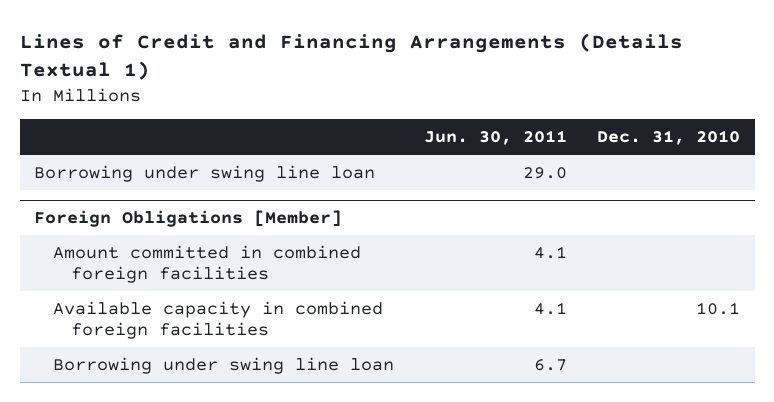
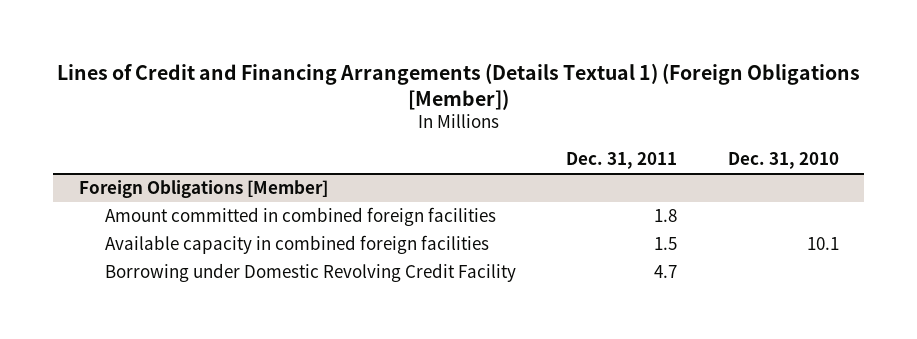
- Lines of Credit and Financing Arrangements (Details Textual 1)
+ Lines of Credit and Financing Arrangements (Details Textual 1) (Foreign Obligations [Member])
- | Jun. 30, 2011 | Dec. 31, 2010
+ | Dec. 31, 2011 | Dec. 31, 2010
- Borrowing under swing line loan | 29.0 |
@ Foreign Obligations [Member]
- Borrowing under swing line loan | 6.7 |
+ Borrowing under Domestic Revolving Credit Facility | 4.7 |

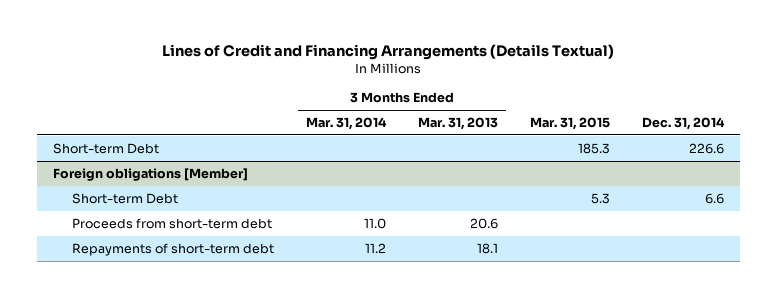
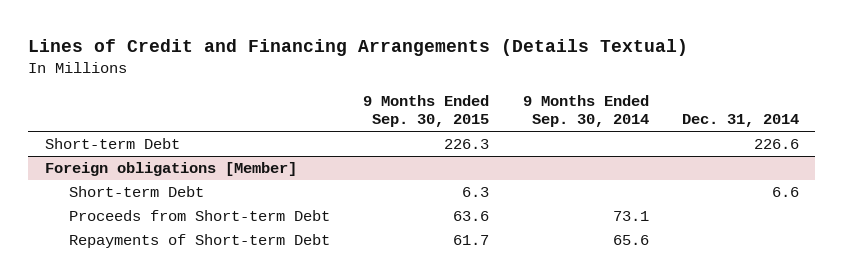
- | 3 Months Ended Mar. 31, 2014 | 3 Months Ended Mar. 31, 2013 | Mar. 31, 2015 | Dec. 31, 2014
+ | 9 Months Ended Sep. 30, 2015 | 9 Months Ended Sep. 30, 2014 | Dec. 31, 2014
@ Foreign obligations [Member]
- Proceeds from short-term debt | 11.0 | 20.6 | |
- Repayments of short-term debt | 11.2 | 18.1 | |
+ Proceeds from Short-term Debt | 63.6 | 73.1 |
+ Repayments of Short-term Debt | 61.7 | 65.6 |

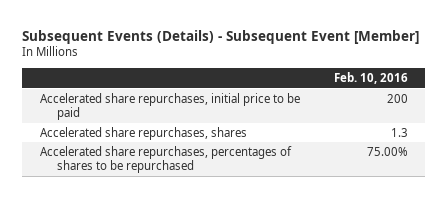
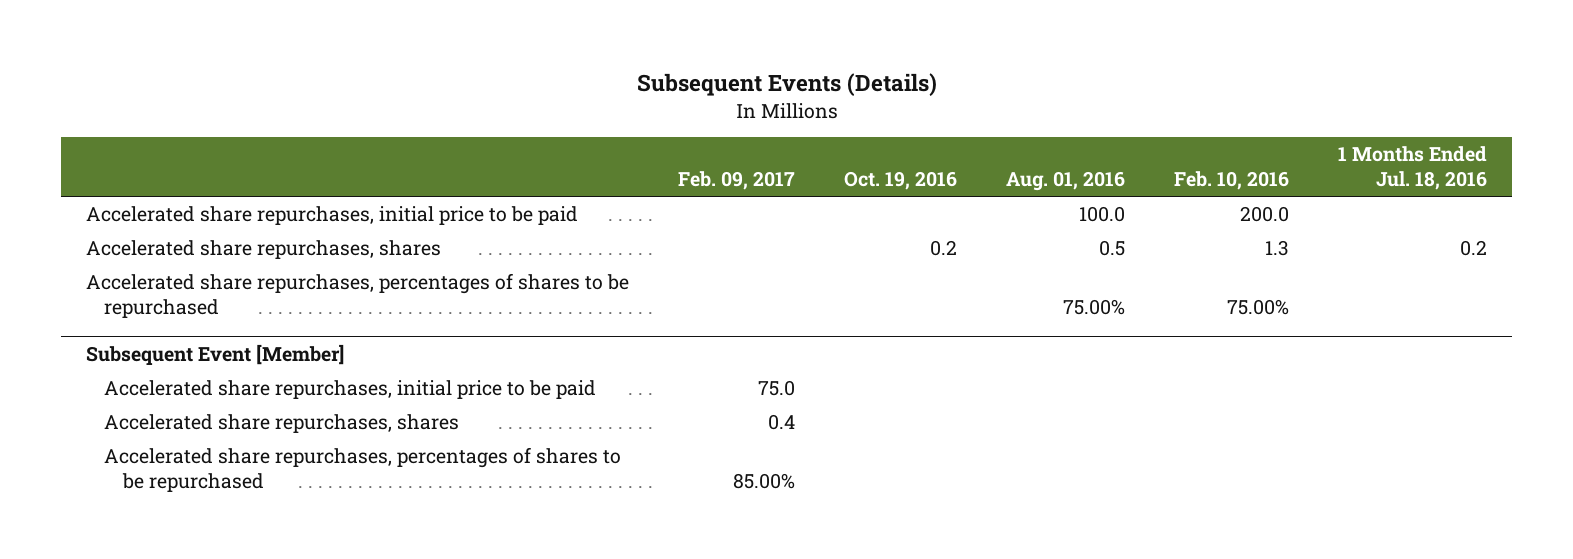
- Subsequent Events (Details) - Subsequent Event [Member]
+ Subsequent Events (Details)
- | Feb. 10, 2016
+ | Feb. 09, 2017 | Oct. 19, 2016 | Aug. 01, 2016 | Feb. 10, 2016 | 1 Months Ended Jul. 18, 2016
- Accelerated share repurchases, initial price to be paid | 200
+ Accelerated share repurchases, initial price to be paid | | | 100.0 | 200.0 |
+ Subsequent Event [Member]
+ Accelerated share repurchases, initial price to be paid | 75.0 | | | |
+ Accelerated share repurchases, shares | 0.4 | | | |
+ Accelerated share repurchases, percentages of shares to be repurchased | 85.00% | | | |

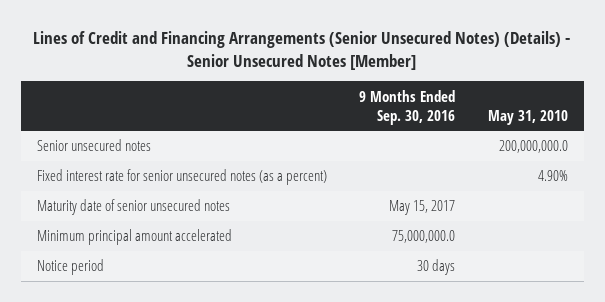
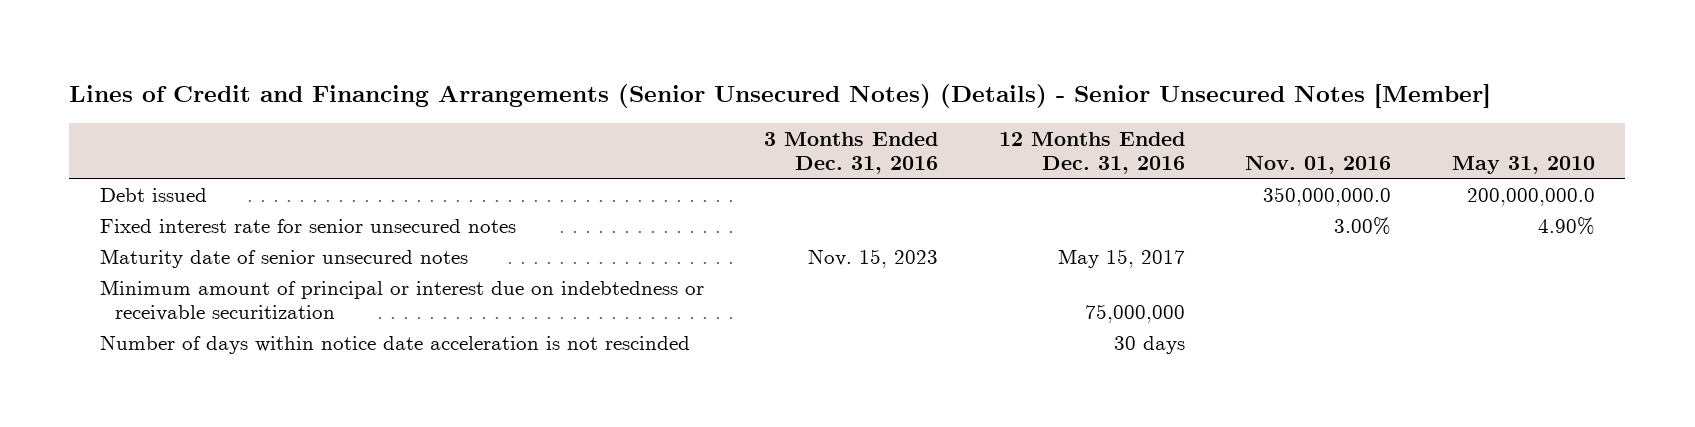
- | 9 Months Ended Sep. 30, 2016 | May 31, 2010
+ | 3 Months Ended Dec. 31, 2016 | 12 Months Ended Dec. 31, 2016 | Nov. 01, 2016 | May 31, 2010
- Senior unsecured notes | | 200,000,000.0
- Fixed interest rate for senior unsecured notes (as a percent) | | 4.90%
+ Debt issued | | | 350,000,000.0 | 200,000,000.0
+ Fixed interest rate for senior unsecured notes | | | 3.00% | 4.90%
- Minimum principal amount accelerated | 75,000,000.0 |
- Notice period | 30 days |
+ Minimum amount of principal or interest due on indebtedness or receivable securitization | | 75,000,000 | |
+ Number of days within notice date acceleration is not rescinded | | 30 days | |

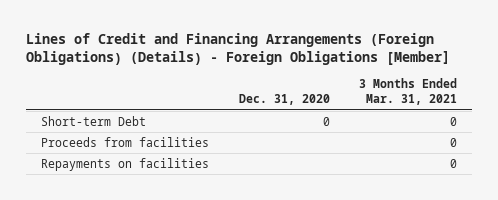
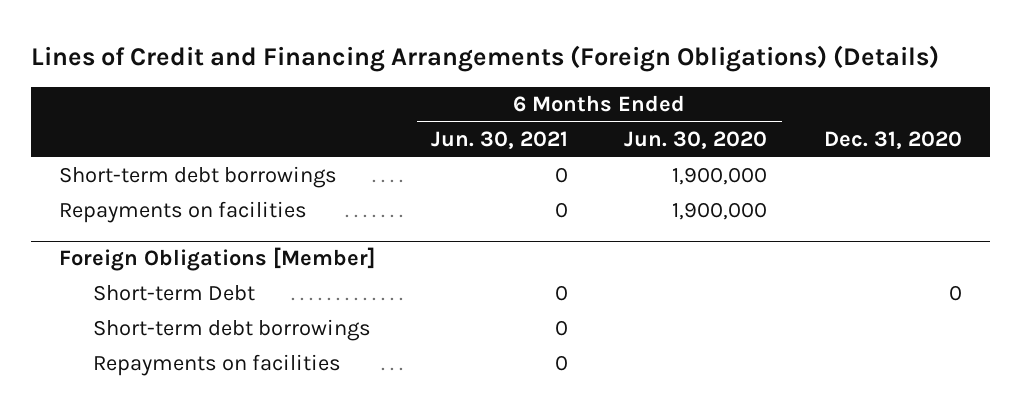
- Lines of Credit and Financing Arrangements (Foreign Obligations) (Details) - Foreign Obligations [Member]
+ Lines of Credit and Financing Arrangements (Foreign Obligations) (Details)
- | Dec. 31, 2020 | 3 Months Ended Mar. 31, 2021
+ | 6 Months Ended Jun. 30, 2021 | 6 Months Ended Jun. 30, 2020 | Dec. 31, 2020
- Short-term Debt | 0 | 0
- Proceeds from facilities | | 0
+ Short-term debt borrowings | 0 | 1,900,000 |
+ Foreign Obligations [Member]
+ Short-term Debt | 0 | | 0
+ Short-term debt borrowings | 0 | |
+ Repayments on facilities | 0 | |

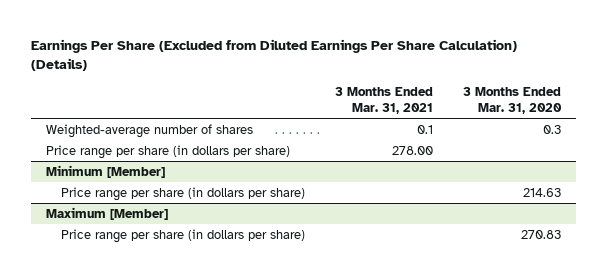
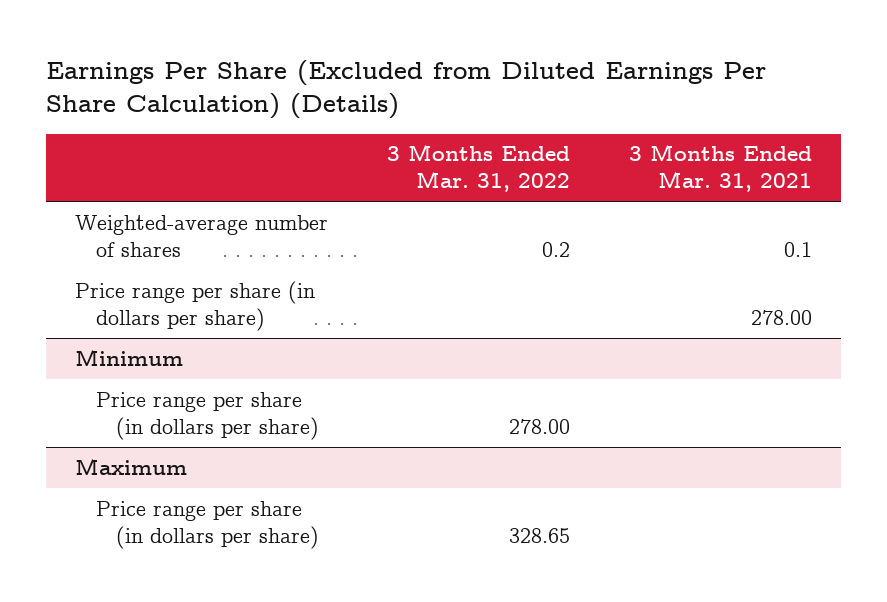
- | 3 Months Ended Mar. 31, 2021 | 3 Months Ended Mar. 31, 2020
+ | 3 Months Ended Mar. 31, 2022 | 3 Months Ended Mar. 31, 2021
- Minimum [Member]
+ Minimum
- Maximum [Member]
+ Maximum

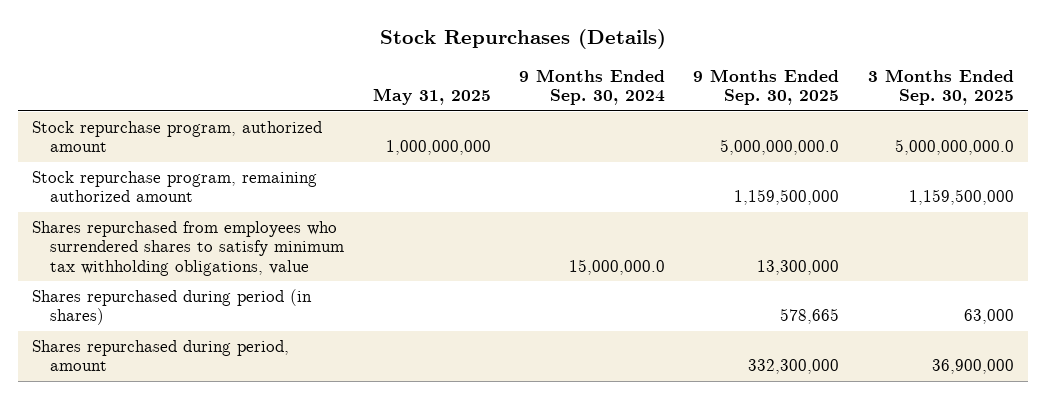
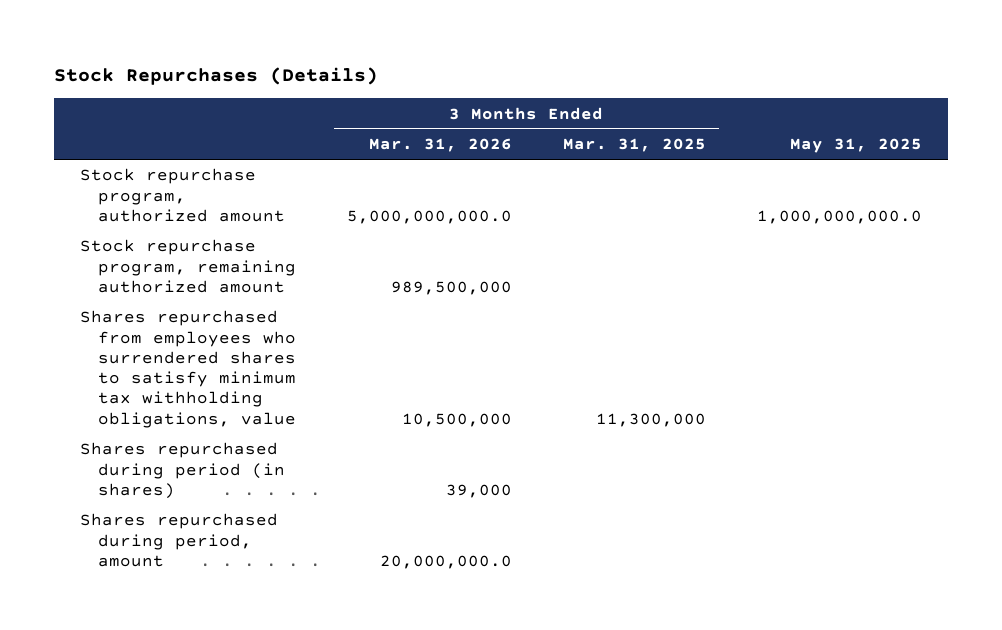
- | May 31, 2025 | 9 Months Ended Sep. 30, 2024 | 9 Months Ended Sep. 30, 2025 | 3 Months Ended Sep. 30, 2025
+ | 3 Months Ended Mar. 31, 2026 | 3 Months Ended Mar. 31, 2025 | May 31, 2025
- Stock repurchase program, authorized amount | 1,000,000,000 | | 5,000,000,000.0 | 5,000,000,000.0
+ Stock repurchase program, authorized amount | 5,000,000,000.0 | | 1,000,000,000.0

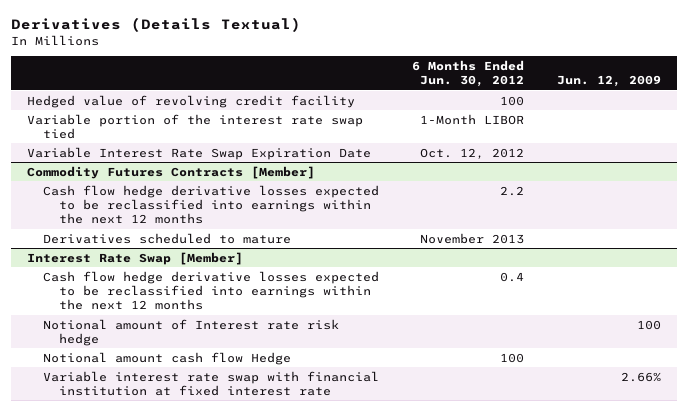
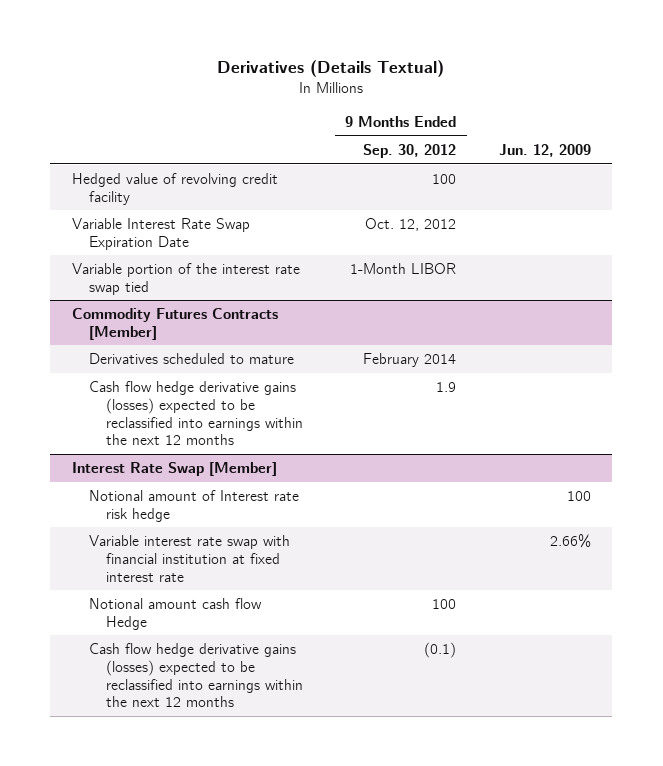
- | 6 Months Ended Jun. 30, 2012 | Jun. 12, 2009
+ | 9 Months Ended Sep. 30, 2012 | Jun. 12, 2009
moved down: Variable portion of the interest rate swap tied | 1-Month LIBOR |
@ Commodity Futures Contracts [Member]
- Cash flow hedge derivative losses expected to be reclassified into earnings within the next 12 months | 2.2 |
+ Cash flow hedge derivative gains (losses) expected to be reclassified into earnings within the next 12 months | 1.9 |
@ Interest Rate Swap [Member]
- Cash flow hedge derivative losses expected to be reclassified into earnings within the next 12 months | 0.4 |
moved down: Notional amount cash flow Hedge | 100 |
+ Cash flow hedge derivative gains (losses) expected to be reclassified into earnings within the next 12 months | (0.1) |

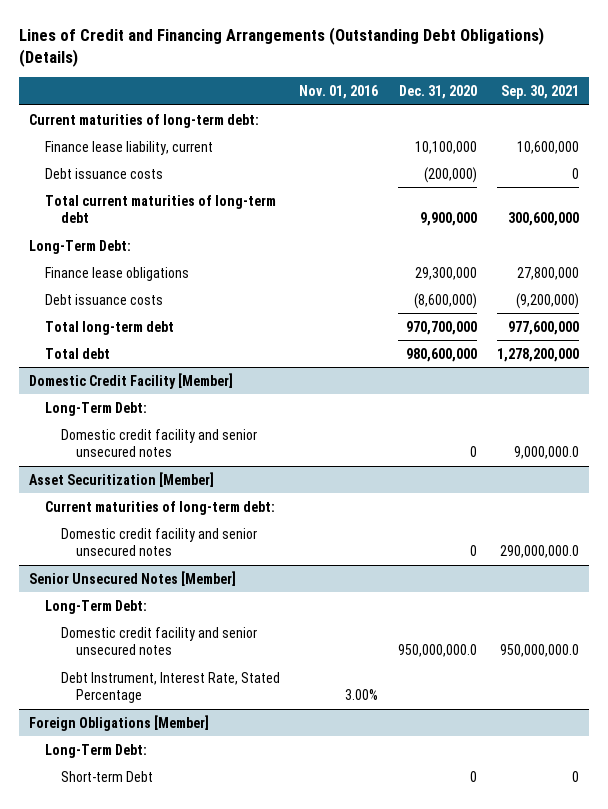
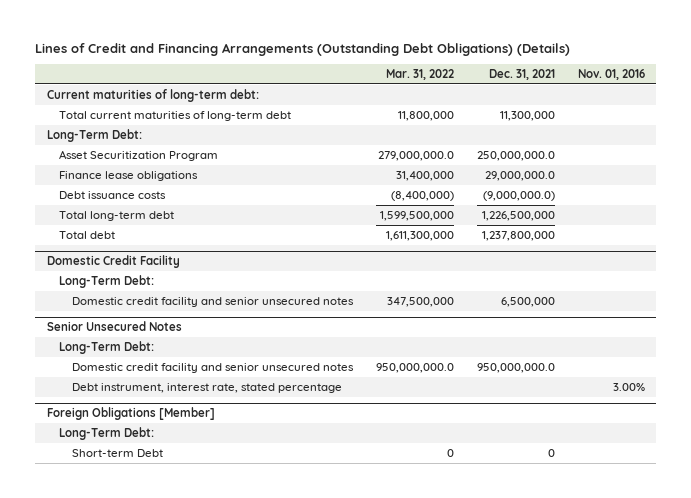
- | Nov. 01, 2016 | Dec. 31, 2020 | Sep. 30, 2021
+ | Mar. 31, 2022 | Dec. 31, 2021 | Nov. 01, 2016
- Finance lease liability, current | | 10,100,000 | 10,600,000
- Debt issuance costs | | (200,000) | 0
+ Asset Securitization Program | 279,000,000.0 | 250,000,000.0 |
- Domestic Credit Facility [Member]
+ Domestic Credit Facility
- Asset Securitization [Member]
- Current maturities of long-term debt:
- Domestic credit facility and senior unsecured notes | | 0 | 290,000,000.0
- Senior Unsecured Notes [Member]
+ Senior Unsecured Notes
- Debt Instrument, Interest Rate, Stated Percentage | 3.00% | |
+ Debt instrument, interest rate, stated percentage | | | 3.00%

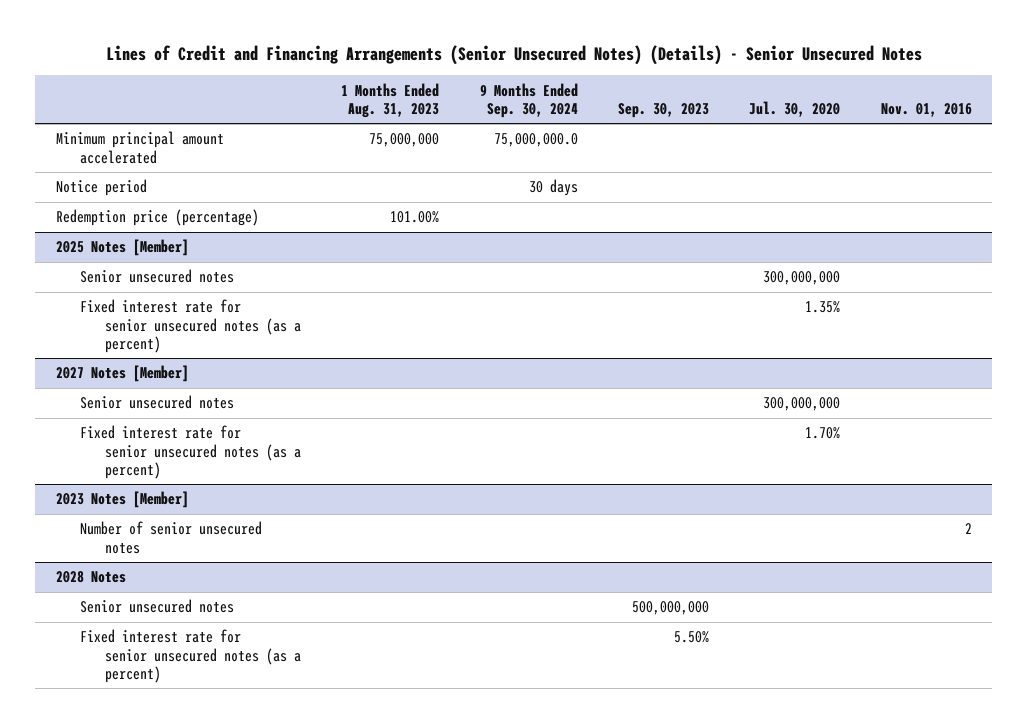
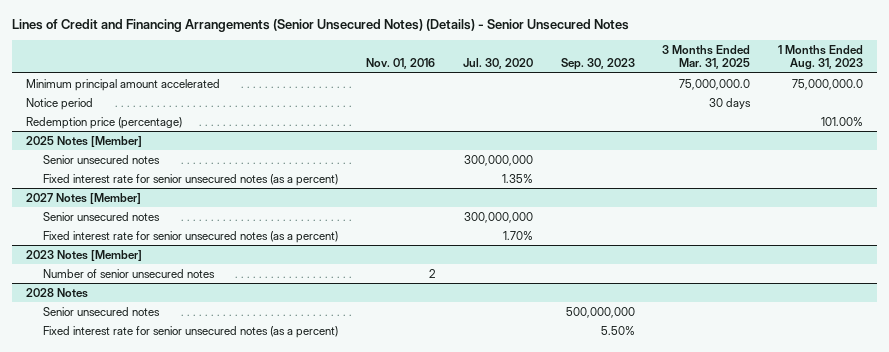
- | 1 Months Ended Aug. 31, 2023 | 9 Months Ended Sep. 30, 2024 | Sep. 30, 2023 | Jul. 30, 2020 | Nov. 01, 2016
+ | Nov. 01, 2016 | Jul. 30, 2020 | Sep. 30, 2023 | 3 Months Ended Mar. 31, 2025 | 1 Months Ended Aug. 31, 2023
- Minimum principal amount accelerated | 75,000,000 | 75,000,000.0 | | |
+ Minimum principal amount accelerated | | | | 75,000,000.0 | 75,000,000.0

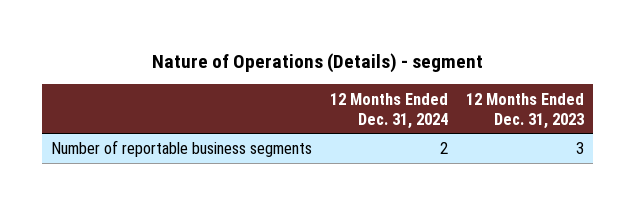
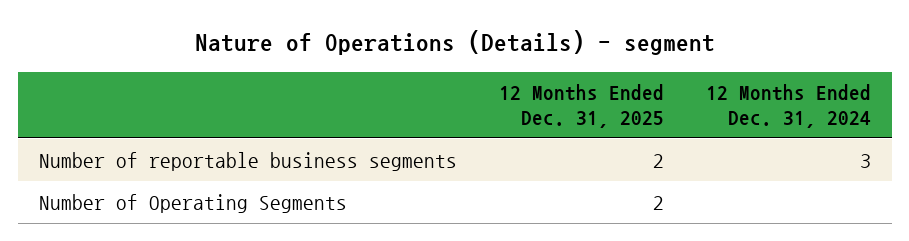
- | 12 Months Ended Dec. 31, 2024 | 12 Months Ended Dec. 31, 2023
+ | 12 Months Ended Dec. 31, 2025 | 12 Months Ended Dec. 31, 2024
- Number of reportable business segments | 2 | 3
+ Number of reportable business segments | 2 | 3
+ Number of Operating Segments | 2 |

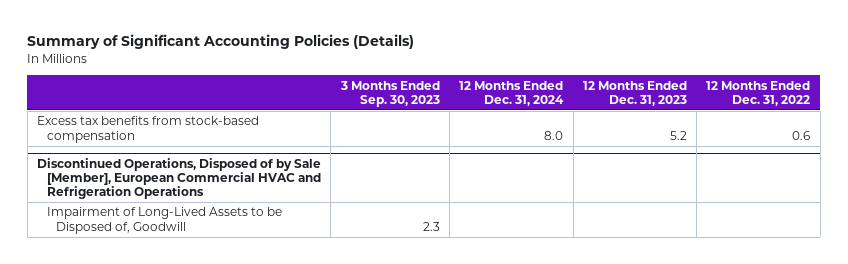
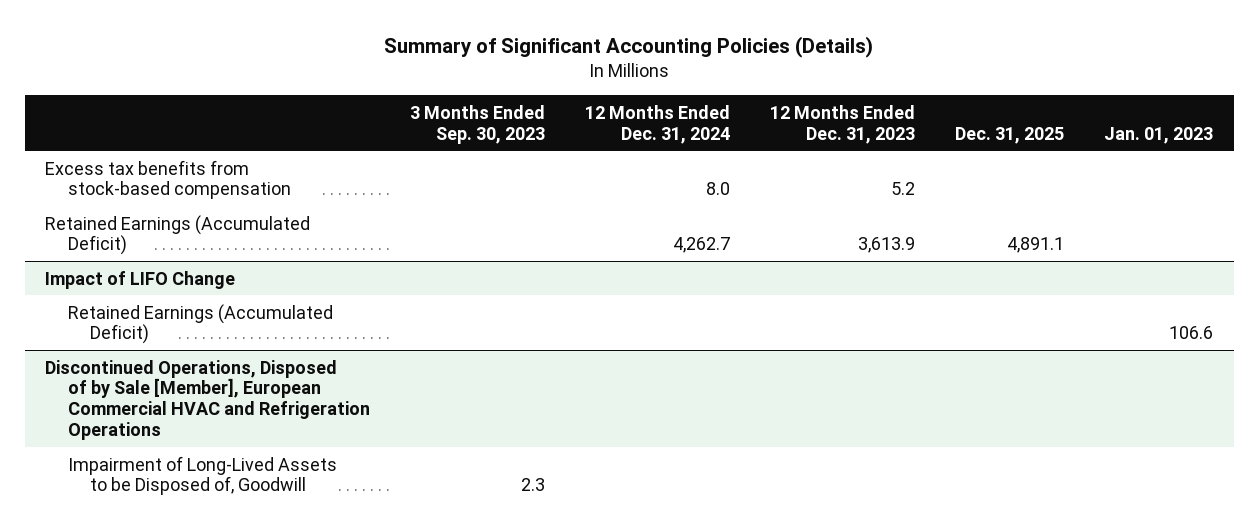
- | 3 Months Ended Sep. 30, 2023 | 12 Months Ended Dec. 31, 2024 | 12 Months Ended Dec. 31, 2023 | 12 Months Ended Dec. 31, 2022
+ | 3 Months Ended Sep. 30, 2023 | 12 Months Ended Dec. 31, 2024 | 12 Months Ended Dec. 31, 2023 | Dec. 31, 2025 | Jan. 01, 2023
+ Retained Earnings (Accumulated Deficit) | | 4,262.7 | 3,613.9 | 4,891.1 |
+ Impact of LIFO Change
+ Retained Earnings (Accumulated Deficit) | | | | | 106.6

